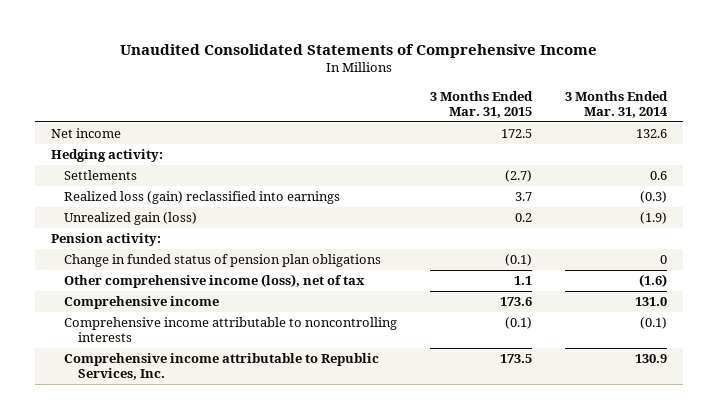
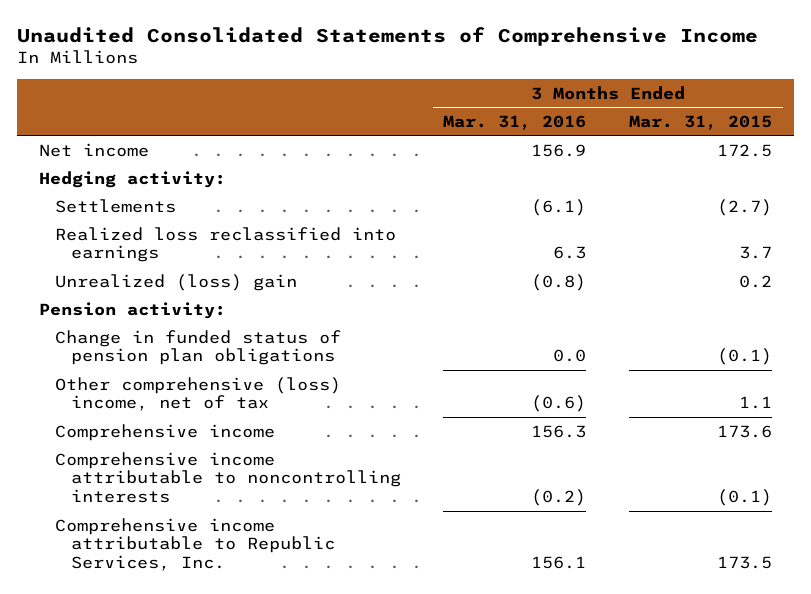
- | 3 Months Ended Mar. 31, 2015 | 3 Months Ended Mar. 31, 2014
+ | 3 Months Ended Mar. 31, 2016 | 3 Months Ended Mar. 31, 2015
- Realized loss (gain) reclassified into earnings | 3.7 | (0.3)
- Unrealized gain (loss) | 0.2 | (1.9)
+ Realized loss reclassified into earnings | 6.3 | 3.7
+ Unrealized (loss) gain | (0.8) | 0.2
- Other comprehensive income (loss), net of tax | 1.1 | (1.6)
+ Other comprehensive (loss) income, net of tax | (0.6) | 1.1

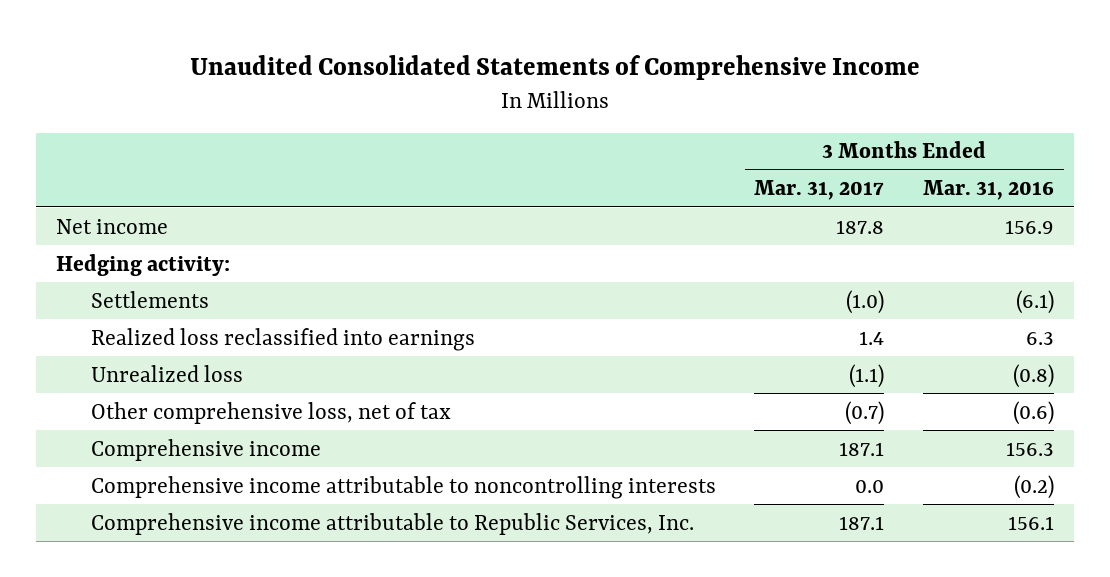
- | 3 Months Ended Mar. 31, 2016 | 3 Months Ended Mar. 31, 2015
+ | 3 Months Ended Mar. 31, 2017 | 3 Months Ended Mar. 31, 2016
- Unrealized (loss) gain | (0.8) | 0.2
- Pension activity:
- Change in funded status of pension plan obligations | 0.0 | (0.1)
- Other comprehensive (loss) income, net of tax | (0.6) | 1.1
+ Unrealized loss | (1.1) | (0.8)
+ Other comprehensive loss, net of tax | (0.7) | (0.6)

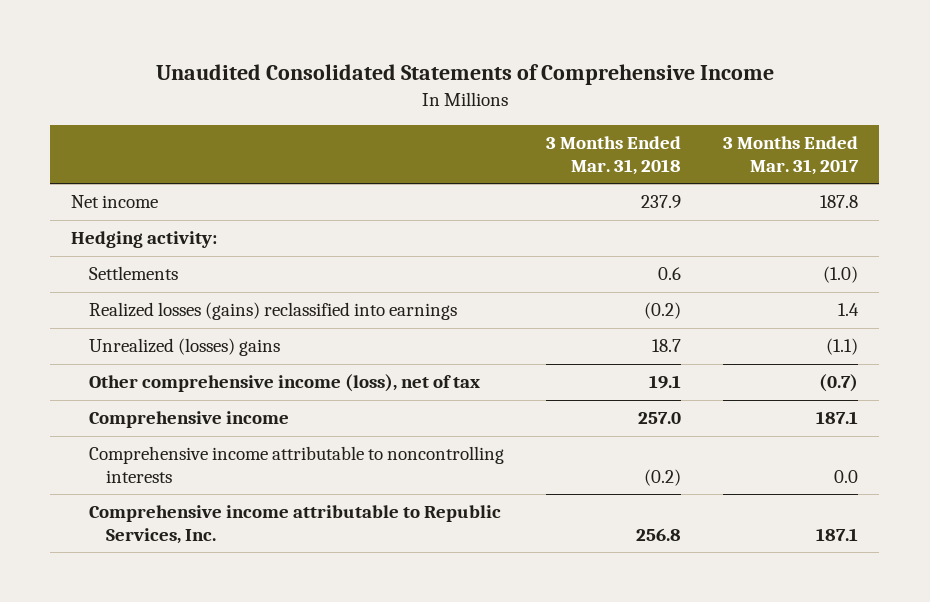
- | 3 Months Ended Mar. 31, 2017 | 3 Months Ended Mar. 31, 2016
+ | 3 Months Ended Mar. 31, 2018 | 3 Months Ended Mar. 31, 2017
- Realized loss reclassified into earnings | 1.4 | 6.3
- Unrealized loss | (1.1) | (0.8)
- Other comprehensive loss, net of tax | (0.7) | (0.6)
+ Realized losses (gains) reclassified into earnings | (0.2) | 1.4
+ Unrealized (losses) gains | 18.7 | (1.1)
+ Other comprehensive income (loss), net of tax | 19.1 | (0.7)

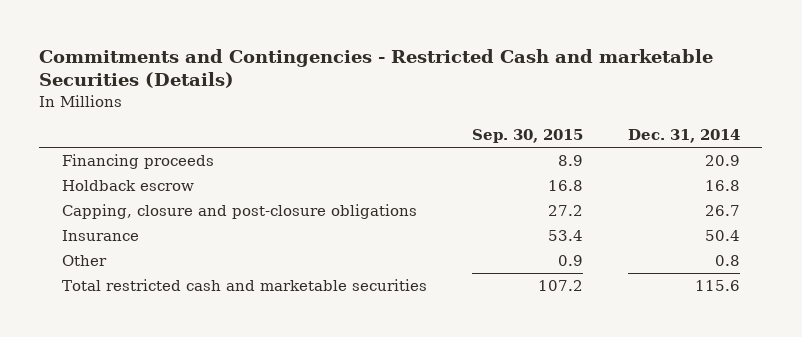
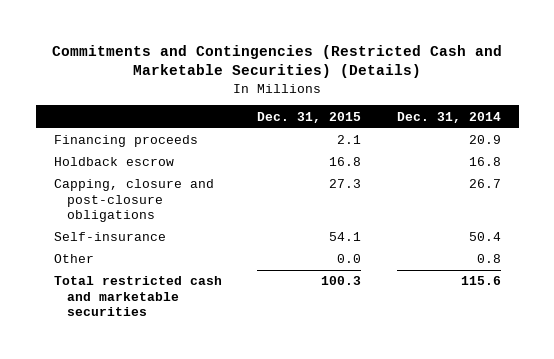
- Commitments and Contingencies - Restricted Cash and marketable Securities (Details)
+ Commitments and Contingencies (Restricted Cash and Marketable Securities) (Details)
- | Sep. 30, 2015 | Dec. 31, 2014
+ | Dec. 31, 2015 | Dec. 31, 2014
- Insurance | 53.4 | 50.4
+ Self-insurance | 54.1 | 50.4

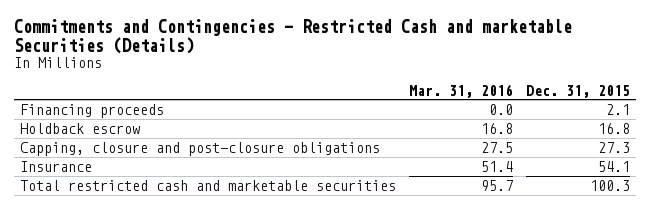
- Commitments and Contingencies (Restricted Cash and Marketable Securities) (Details)
+ Commitments and Contingencies - Restricted Cash and marketable Securities (Details)
- | Dec. 31, 2015 | Dec. 31, 2014
+ | Mar. 31, 2016 | Dec. 31, 2015
- Self-insurance | 54.1 | 50.4
- Other | 0.0 | 0.8
+ Insurance | 51.4 | 54.1

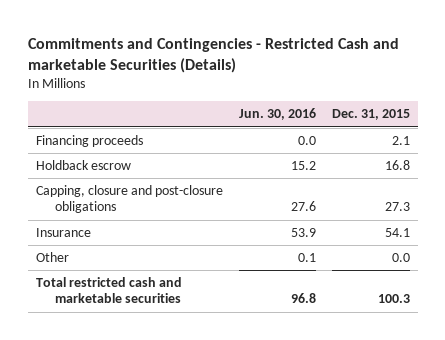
- | Mar. 31, 2016 | Dec. 31, 2015
+ | Jun. 30, 2016 | Dec. 31, 2015
+ Other | 0.1 | 0.0

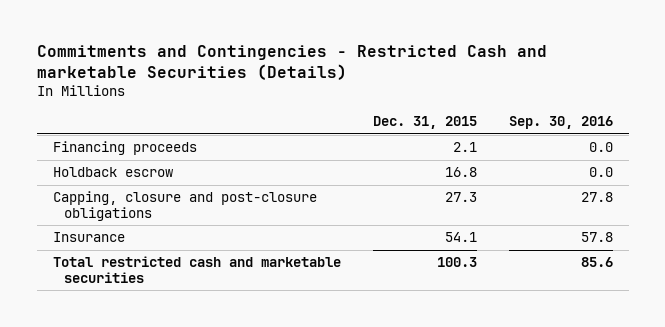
- | Jun. 30, 2016 | Dec. 31, 2015
+ | Dec. 31, 2015 | Sep. 30, 2016
- Other | 0.1 | 0.0

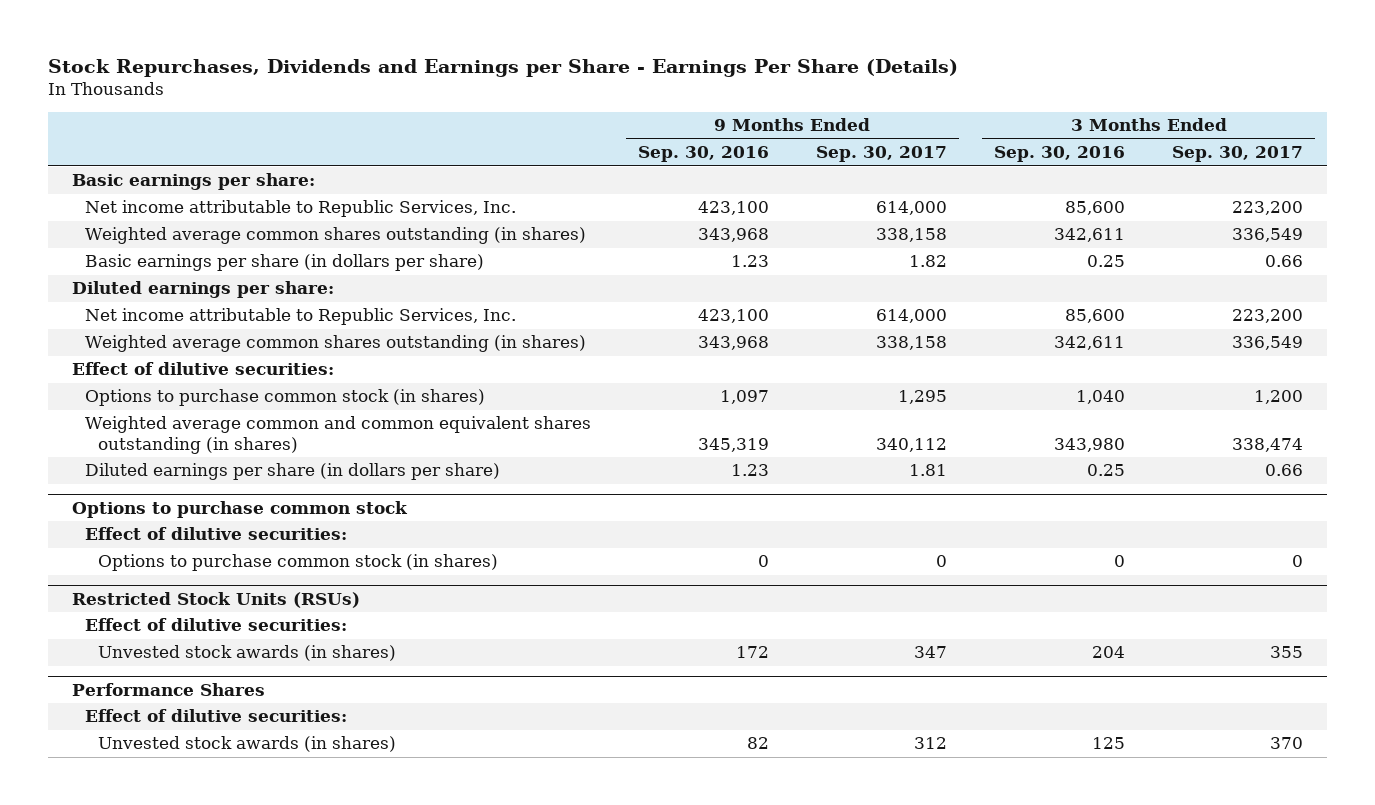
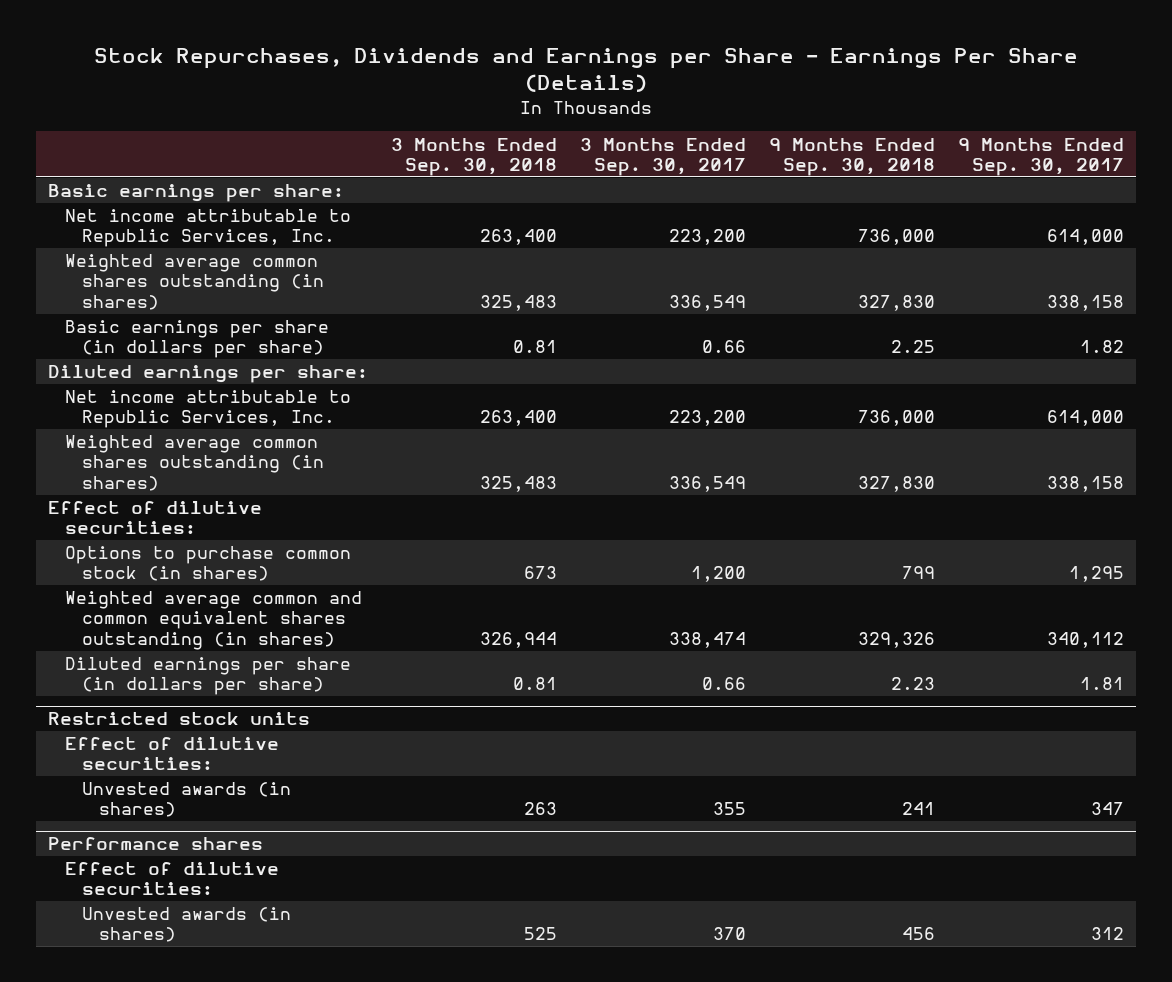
- | 9 Months Ended Sep. 30, 2016 | 9 Months Ended Sep. 30, 2017 | 3 Months Ended Sep. 30, 2016 | 3 Months Ended Sep. 30, 2017
+ | 3 Months Ended Sep. 30, 2018 | 3 Months Ended Sep. 30, 2017 | 9 Months Ended Sep. 30, 2018 | 9 Months Ended Sep. 30, 2017
- Options to purchase common stock
- Effect of dilutive securities:
- Options to purchase common stock (in shares) | 0 | 0 | 0 | 0
- Restricted Stock Units (RSUs)
+ Restricted stock units
- Unvested stock awards (in shares) | 172 | 347 | 204 | 355
- Performance Shares
+ Unvested awards (in shares) | 263 | 355 | 241 | 347
+ Performance shares
- Unvested stock awards (in shares) | 82 | 312 | 125 | 370
+ Unvested awards (in shares) | 525 | 370 | 456 | 312

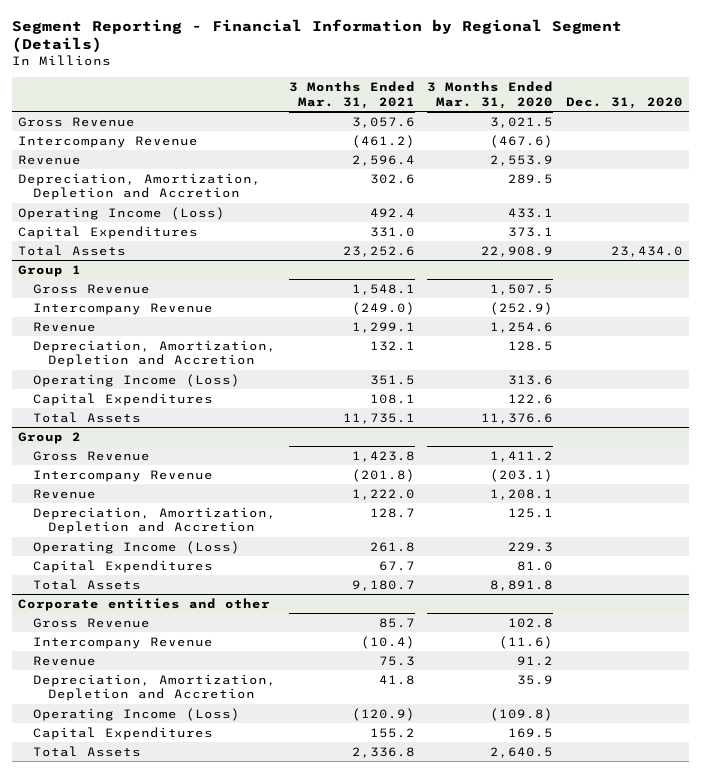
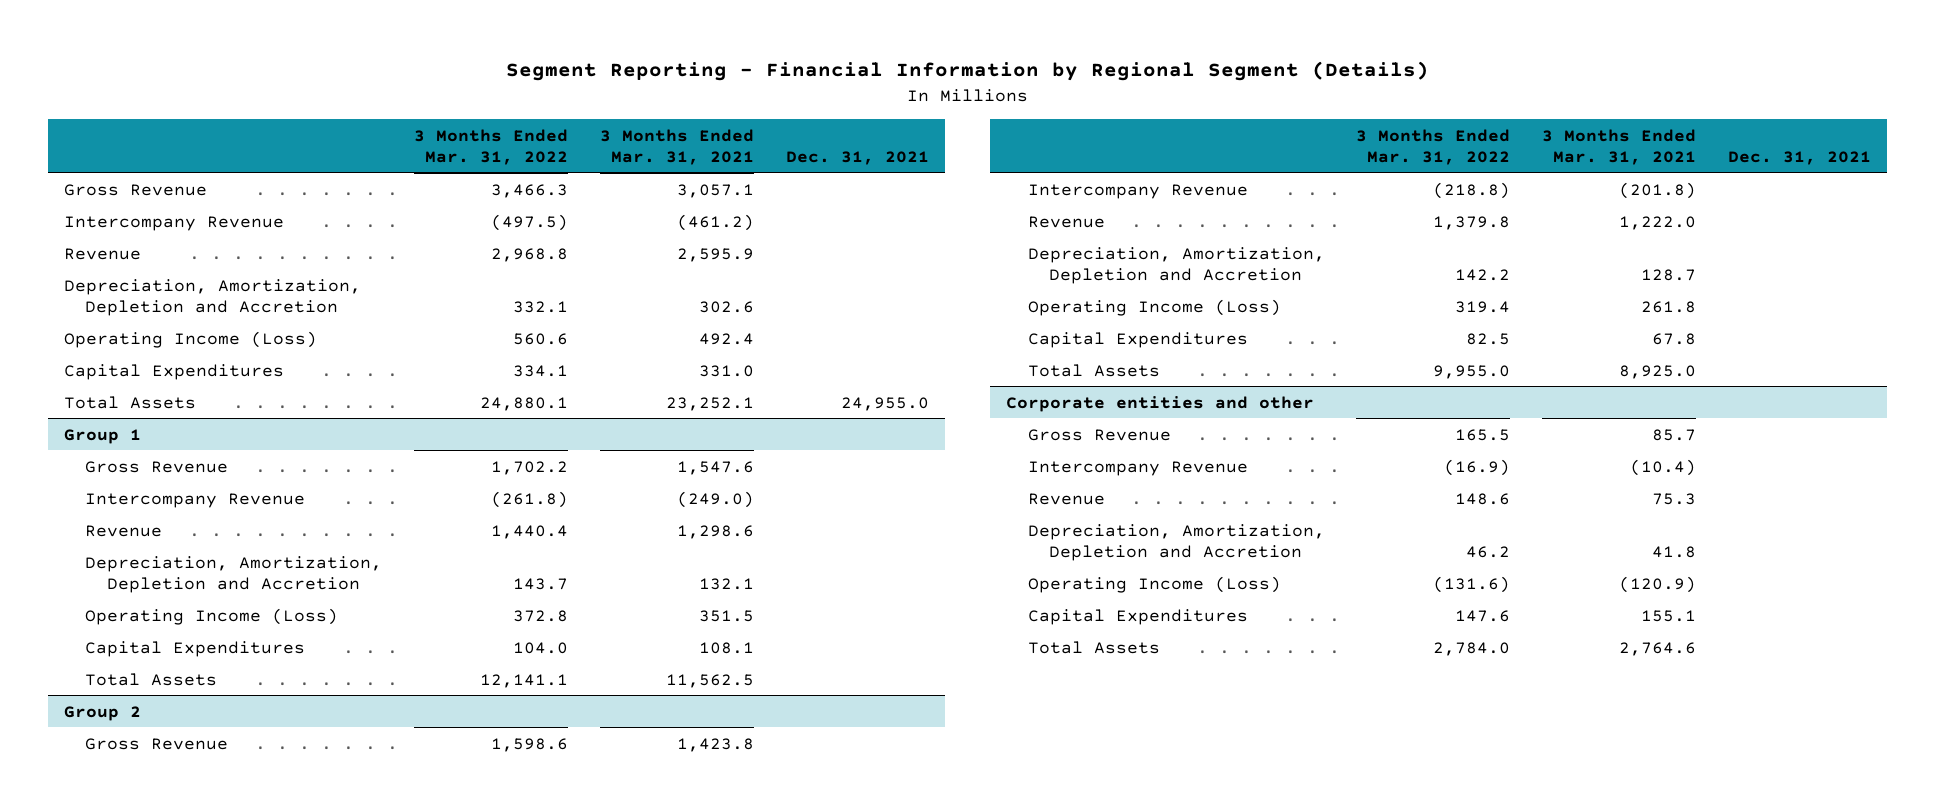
- | 3 Months Ended Mar. 31, 2021 | 3 Months Ended Mar. 31, 2020 | Dec. 31, 2020
+ | 3 Months Ended Mar. 31, 2022 | 3 Months Ended Mar. 31, 2021 | Dec. 31, 2021
- Gross Revenue | 3,057.6 | 3,021.5 |
+ Gross Revenue | 3,466.3 | 3,057.1 |
- Revenue | 2,596.4 | 2,553.9 |
+ Revenue | 2,968.8 | 2,595.9 |
- Total Assets | 23,252.6 | 22,908.9 | 23,434.0
+ Total Assets | 24,880.1 | 23,252.1 | 24,955.0
@ Group 1
- Gross Revenue | 1,548.1 | 1,507.5 |
+ Gross Revenue | 1,702.2 | 1,547.6 |
- Revenue | 1,299.1 | 1,254.6 |
+ Revenue | 1,440.4 | 1,298.6 |
- Total Assets | 11,735.1 | 11,376.6 |
+ Total Assets | 12,141.1 | 11,562.5 |
@ Group 2
- Capital Expenditures | 67.7 | 81.0 |
- Total Assets | 9,180.7 | 8,891.8 |
+ Capital Expenditures | 82.5 | 67.8 |
+ Total Assets | 9,955.0 | 8,925.0 |
@ Corporate entities and other
- Capital Expenditures | 155.2 | 169.5 |
- Total Assets | 2,336.8 | 2,640.5 |
+ Capital Expenditures | 147.6 | 155.1 |
+ Total Assets | 2,784.0 | 2,764.6 |

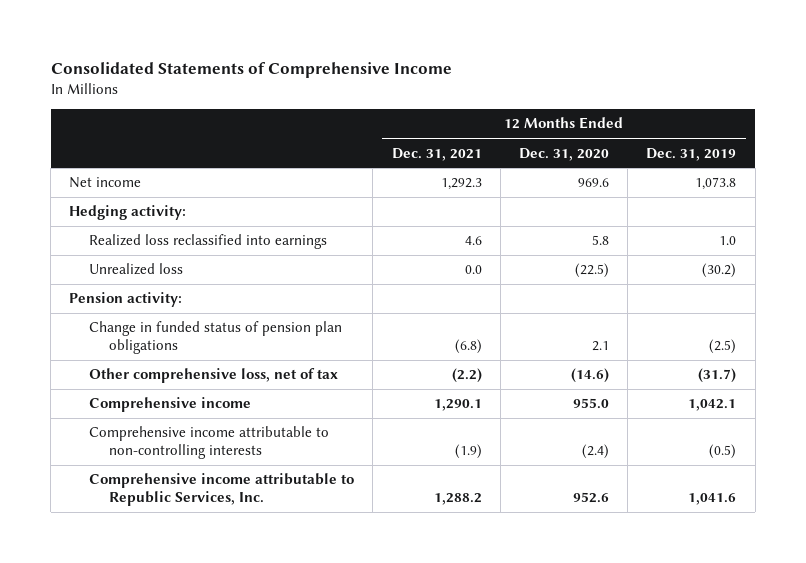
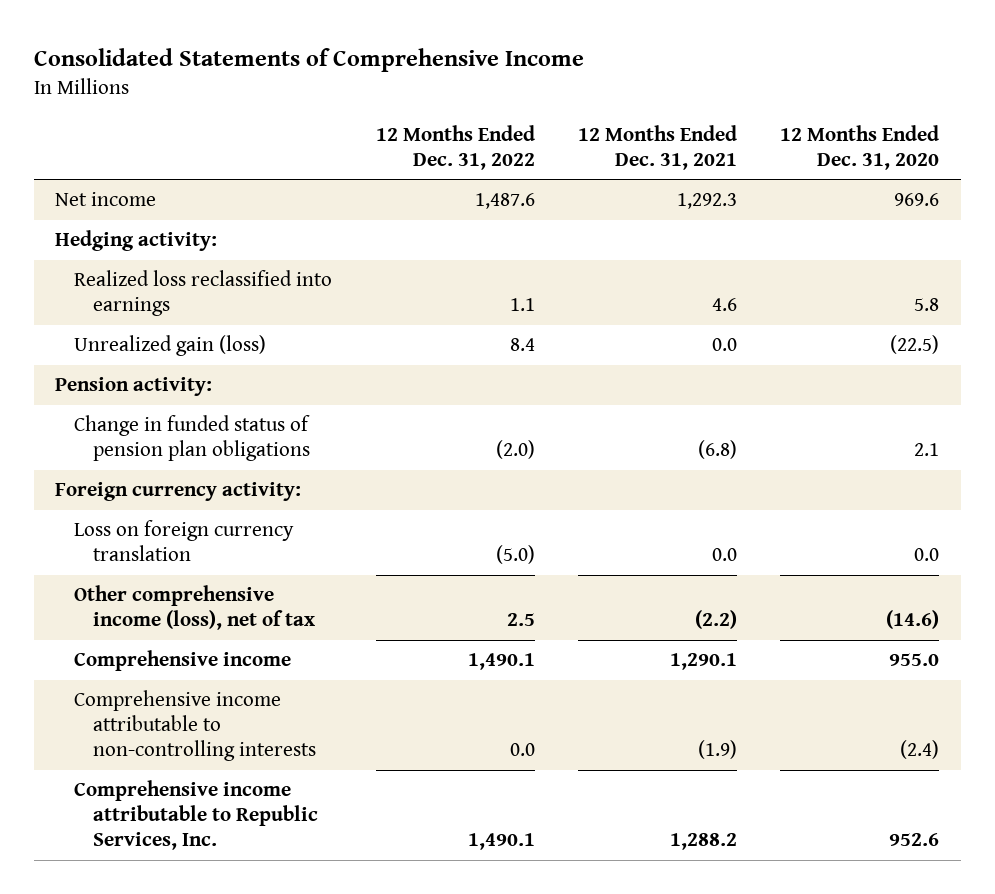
- | 12 Months Ended Dec. 31, 2021 | 12 Months Ended Dec. 31, 2020 | 12 Months Ended Dec. 31, 2019
+ | 12 Months Ended Dec. 31, 2022 | 12 Months Ended Dec. 31, 2021 | 12 Months Ended Dec. 31, 2020
- Unrealized loss | 0.0 | (22.5) | (30.2)
+ Unrealized gain (loss) | 8.4 | 0.0 | (22.5)
- Other comprehensive loss, net of tax | (2.2) | (14.6) | (31.7)
+ Foreign currency activity:
+ Loss on foreign currency translation | (5.0) | 0.0 | 0.0
+ Other comprehensive income (loss), net of tax | 2.5 | (2.2) | (14.6)

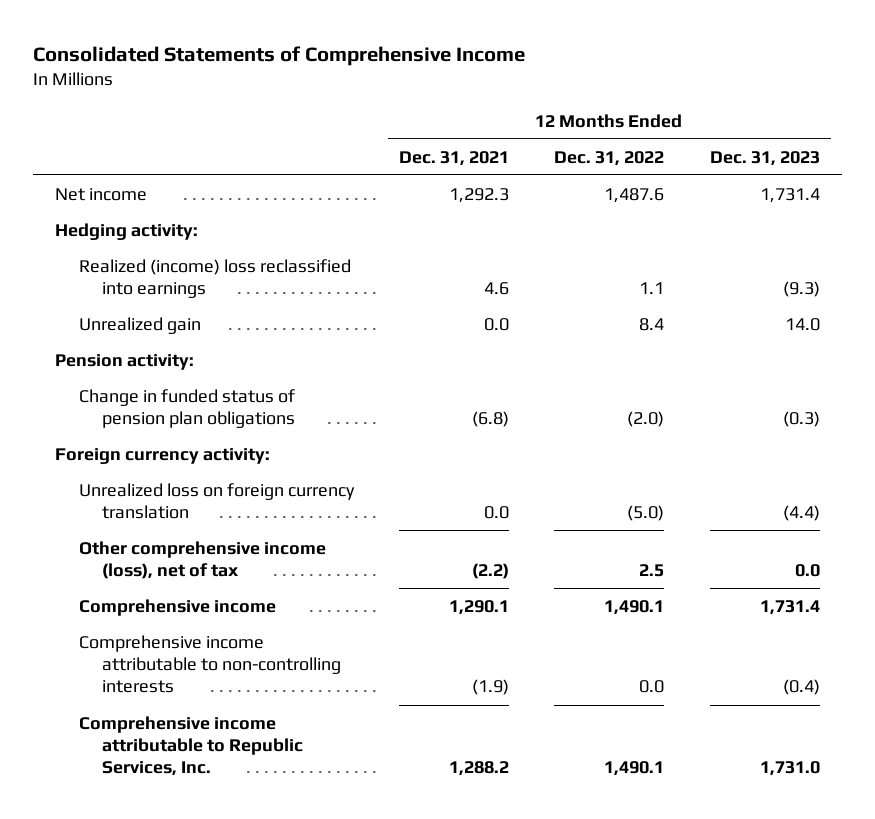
- | 12 Months Ended Dec. 31, 2022 | 12 Months Ended Dec. 31, 2021 | 12 Months Ended Dec. 31, 2020
+ | 12 Months Ended Dec. 31, 2021 | 12 Months Ended Dec. 31, 2022 | 12 Months Ended Dec. 31, 2023
- Realized loss reclassified into earnings | 1.1 | 4.6 | 5.8
- Unrealized gain (loss) | 8.4 | 0.0 | (22.5)
+ Realized (income) loss reclassified into earnings | 4.6 | 1.1 | (9.3)
+ Unrealized gain | 0.0 | 8.4 | 14.0
- Loss on foreign currency translation | (5.0) | 0.0 | 0.0
+ Unrealized loss on foreign currency translation | 0.0 | (5.0) | (4.4)

